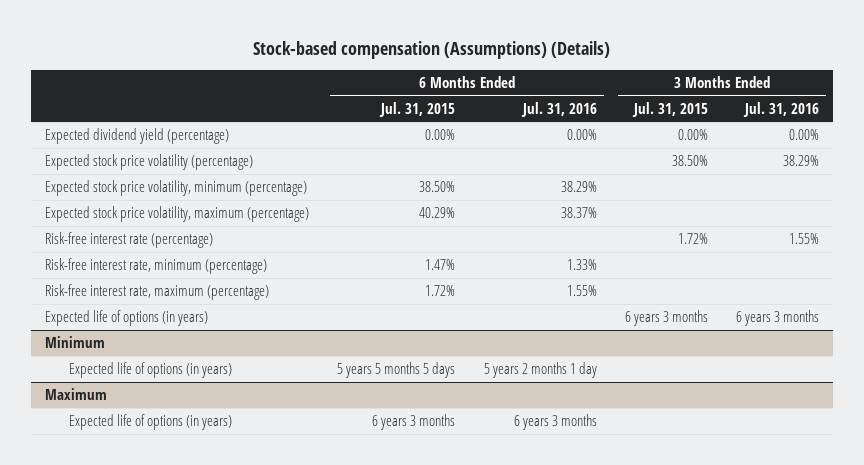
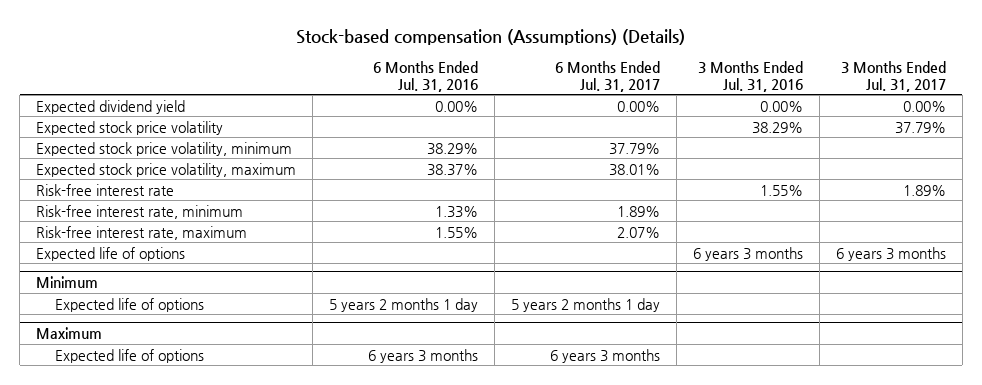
- | 6 Months Ended Jul. 31, 2015 | 6 Months Ended Jul. 31, 2016 | 3 Months Ended Jul. 31, 2015 | 3 Months Ended Jul. 31, 2016
+ | 6 Months Ended Jul. 31, 2016 | 6 Months Ended Jul. 31, 2017 | 3 Months Ended Jul. 31, 2016 | 3 Months Ended Jul. 31, 2017
- Expected dividend yield (percentage) | 0.00% | 0.00% | 0.00% | 0.00%
- Expected stock price volatility (percentage) | | | 38.50% | 38.29%
- Expected stock price volatility, minimum (percentage) | 38.50% | 38.29% | |
- Expected stock price volatility, maximum (percentage) | 40.29% | 38.37% | |
- Risk-free interest rate (percentage) | | | 1.72% | 1.55%
- Risk-free interest rate, minimum (percentage) | 1.47% | 1.33% | |
- Risk-free interest rate, maximum (percentage) | 1.72% | 1.55% | |
- Expected life of options (in years) | | | 6 years 3 months | 6 years 3 months
+ Expected dividend yield | 0.00% | 0.00% | 0.00% | 0.00%
+ Expected stock price volatility | | | 38.29% | 37.79%
+ Expected stock price volatility, minimum | 38.29% | 37.79% | |
+ Expected stock price volatility, maximum | 38.37% | 38.01% | |
+ Risk-free interest rate | | | 1.55% | 1.89%
+ Risk-free interest rate, minimum | 1.33% | 1.89% | |
+ Risk-free interest rate, maximum | 1.55% | 2.07% | |
+ Expected life of options | | | 6 years 3 months | 6 years 3 months
@ Minimum
- Expected life of options (in years) | 5 years 5 months 5 days | 5 years 2 months 1 day | |
+ Expected life of options | 5 years 2 months 1 day | 5 years 2 months 1 day | |
@ Maximum
- Expected life of options (in years) | 6 years 3 months | 6 years 3 months | |
+ Expected life of options | 6 years 3 months | 6 years 3 months | |

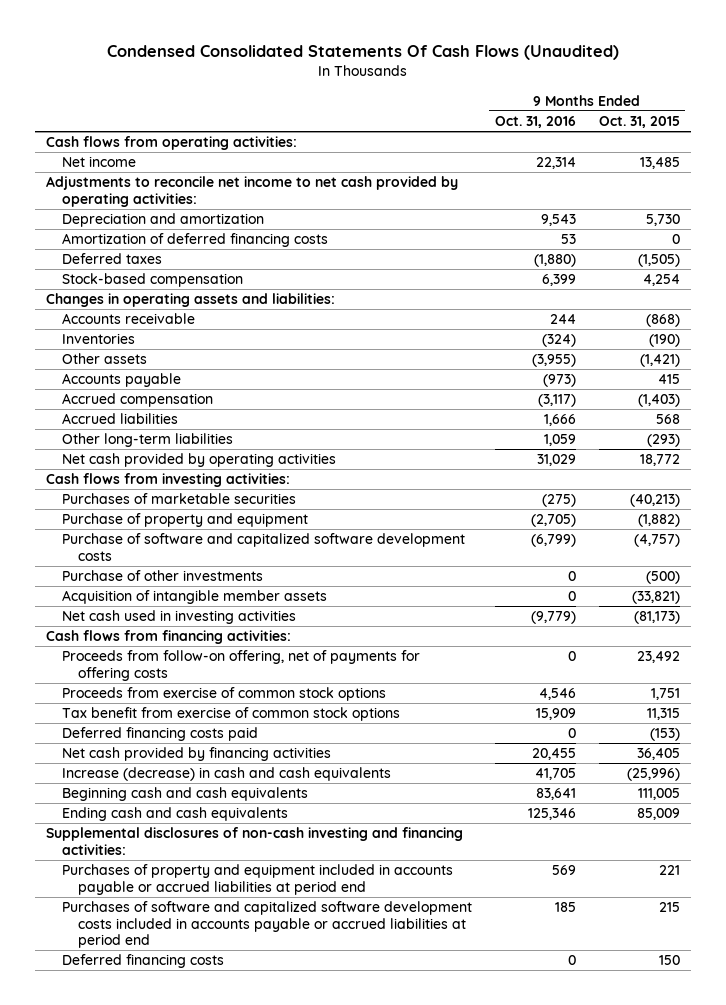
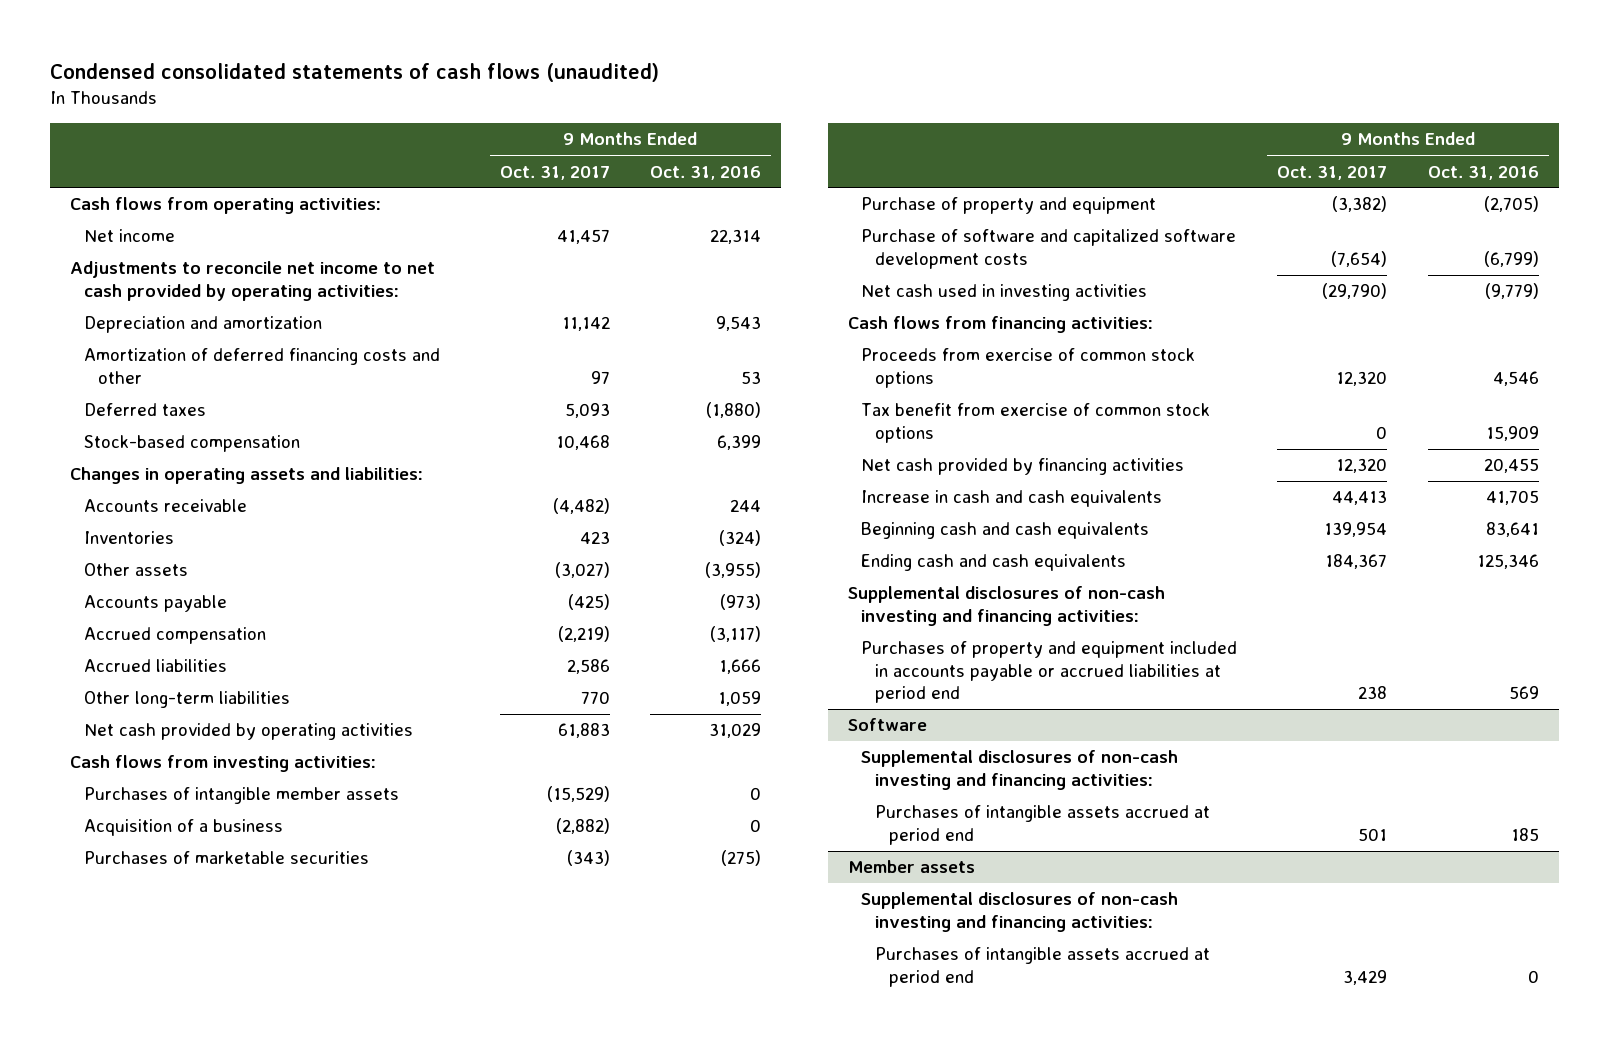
- Condensed Consolidated Statements Of Cash Flows (Unaudited)
+ Condensed consolidated statements of cash flows (unaudited)
- | 9 Months Ended Oct. 31, 2016 | 9 Months Ended Oct. 31, 2015
+ | 9 Months Ended Oct. 31, 2017 | 9 Months Ended Oct. 31, 2016
- Amortization of deferred financing costs | 53 | 0
+ Amortization of deferred financing costs and other | 97 | 53
+ Purchases of intangible member assets | (15,529) | 0
+ Acquisition of a business | (2,882) | 0
- Purchase of other investments | 0 | (500)
- Acquisition of intangible member assets | 0 | (33,821)
- Proceeds from follow-on offering, net of payments for offering costs | 0 | 23,492
- Deferred financing costs paid | 0 | (153)
- Increase (decrease) in cash and cash equivalents | 41,705 | (25,996)
+ Increase in cash and cash equivalents | 44,413 | 41,705
- Purchases of software and capitalized software development costs included in accounts payable or accrued liabilities at period end | 185 | 215
- Deferred financing costs | 0 | 150
+ Software
+ Supplemental disclosures of non-cash investing and financing activities:
+ Purchases of intangible assets accrued at period end | 501 | 185
+ Member assets
+ Supplemental disclosures of non-cash investing and financing activities:
+ Purchases of intangible assets accrued at period end | 3,429 | 0

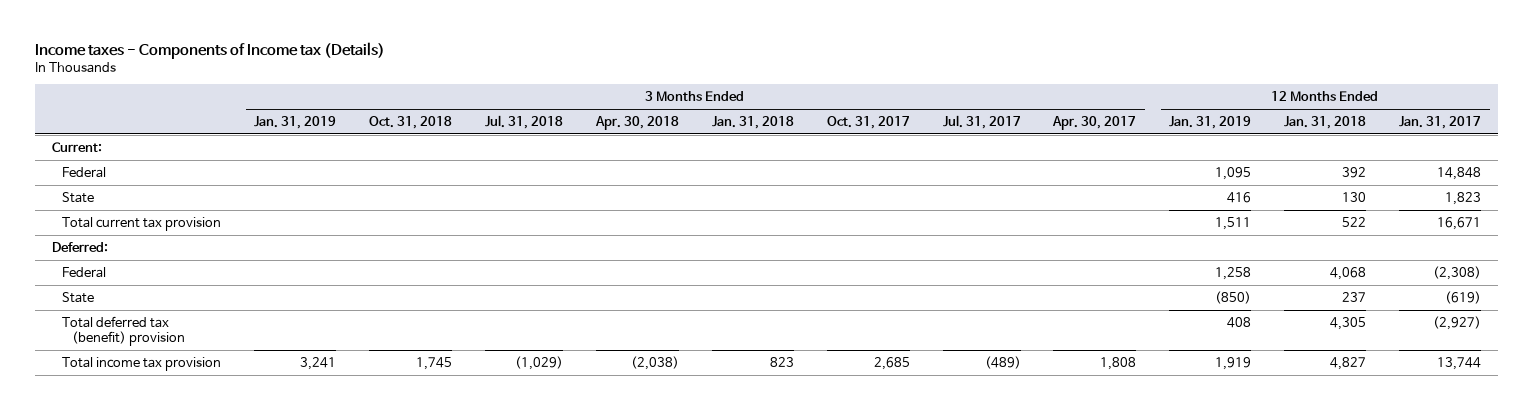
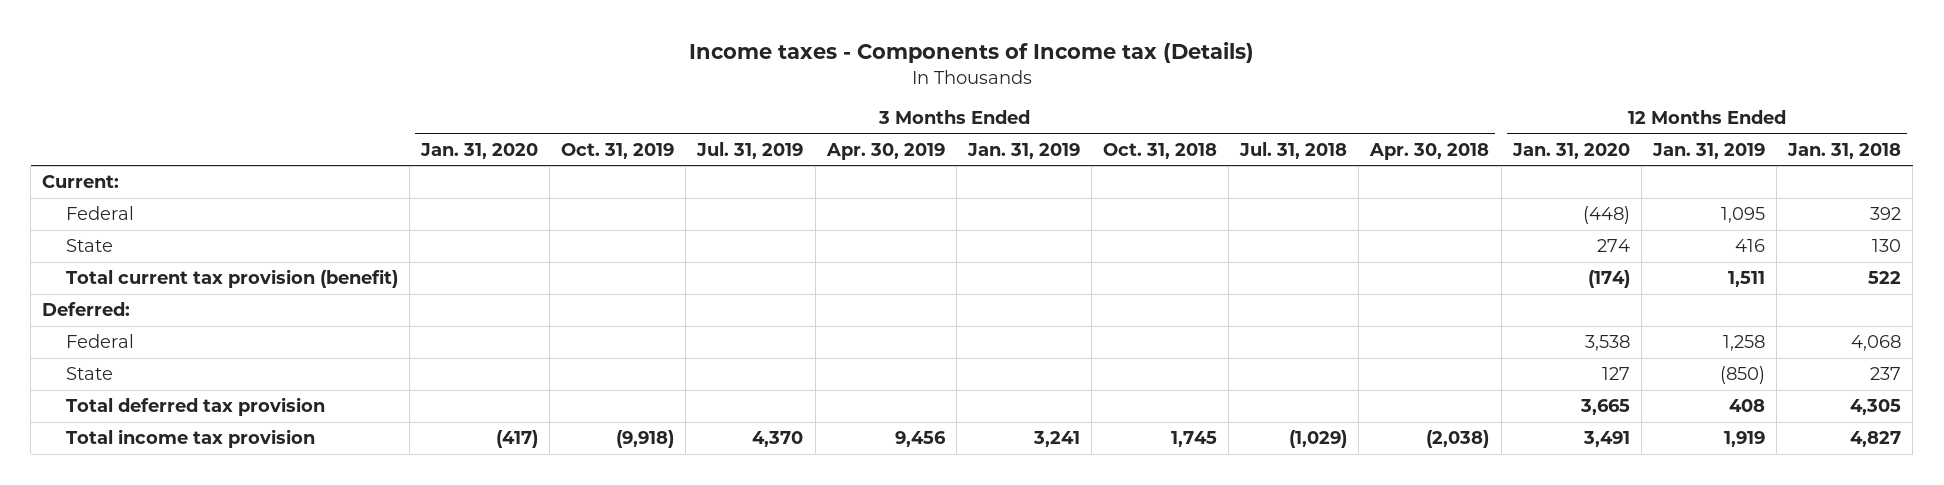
- | 3 Months Ended Jan. 31, 2019 | 3 Months Ended Oct. 31, 2018 | 3 Months Ended Jul. 31, 2018 | 3 Months Ended Apr. 30, 2018 | 3 Months Ended Jan. 31, 2018 | 3 Months Ended Oct. 31, 2017 | 3 Months Ended Jul. 31, 2017 | 3 Months Ended Apr. 30, 2017 | 12 Months Ended Jan. 31, 2019 | 12 Months Ended Jan. 31, 2018 | 12 Months Ended Jan. 31, 2017
+ | 3 Months Ended Jan. 31, 2020 | 3 Months Ended Oct. 31, 2019 | 3 Months Ended Jul. 31, 2019 | 3 Months Ended Apr. 30, 2019 | 3 Months Ended Jan. 31, 2019 | 3 Months Ended Oct. 31, 2018 | 3 Months Ended Jul. 31, 2018 | 3 Months Ended Apr. 30, 2018 | 12 Months Ended Jan. 31, 2020 | 12 Months Ended Jan. 31, 2019 | 12 Months Ended Jan. 31, 2018
- Total current tax provision | | | | | | | | | 1,511 | 522 | 16,671
+ Total current tax provision (benefit) | | | | | | | | | (174) | 1,511 | 522
- Total deferred tax (benefit) provision | | | | | | | | | 408 | 4,305 | (2,927)
+ Total deferred tax provision | | | | | | | | | 3,665 | 408 | 4,305

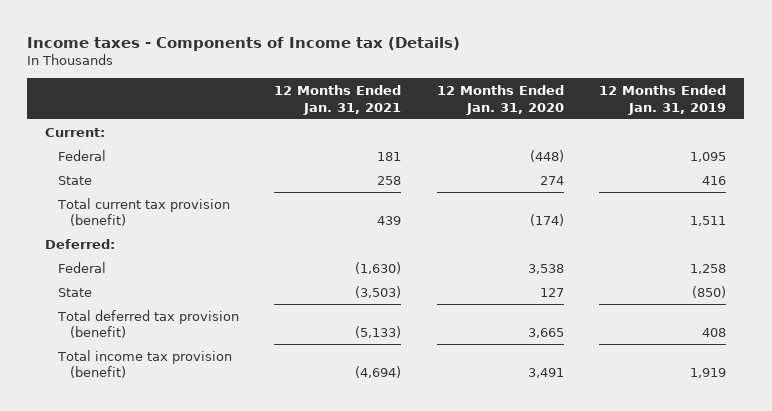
- | 3 Months Ended Jan. 31, 2020 | 3 Months Ended Oct. 31, 2019 | 3 Months Ended Jul. 31, 2019 | 3 Months Ended Apr. 30, 2019 | 3 Months Ended Jan. 31, 2019 | 3 Months Ended Oct. 31, 2018 | 3 Months Ended Jul. 31, 2018 | 3 Months Ended Apr. 30, 2018 | 12 Months Ended Jan. 31, 2020 | 12 Months Ended Jan. 31, 2019 | 12 Months Ended Jan. 31, 2018
+ | 12 Months Ended Jan. 31, 2021 | 12 Months Ended Jan. 31, 2020 | 12 Months Ended Jan. 31, 2019
- Total deferred tax provision | | | | | | | | | 3,665 | 408 | 4,305
- Total income tax provision | (417) | (9,918) | 4,370 | 9,456 | 3,241 | 1,745 | (1,029) | (2,038) | 3,491 | 1,919 | 4,827
+ Total deferred tax provision (benefit) | (5,133) | 3,665 | 408
+ Total income tax provision (benefit) | (4,694) | 3,491 | 1,919

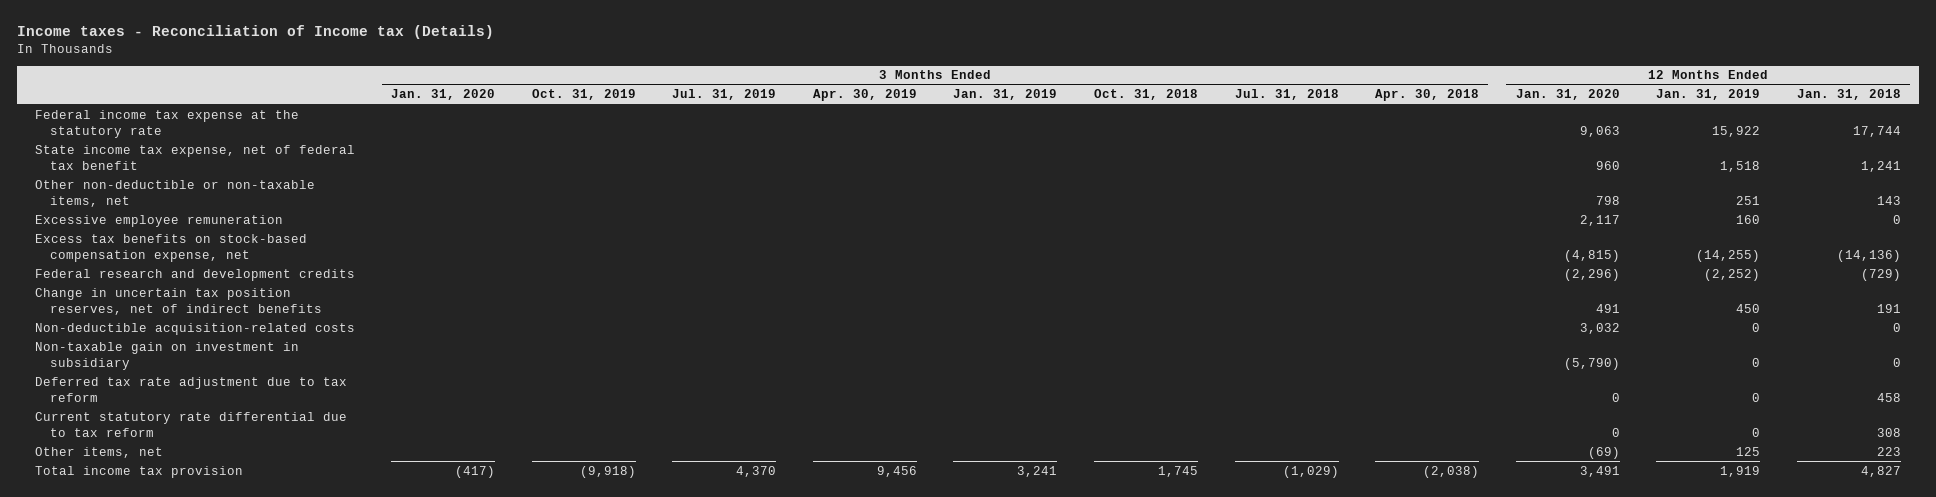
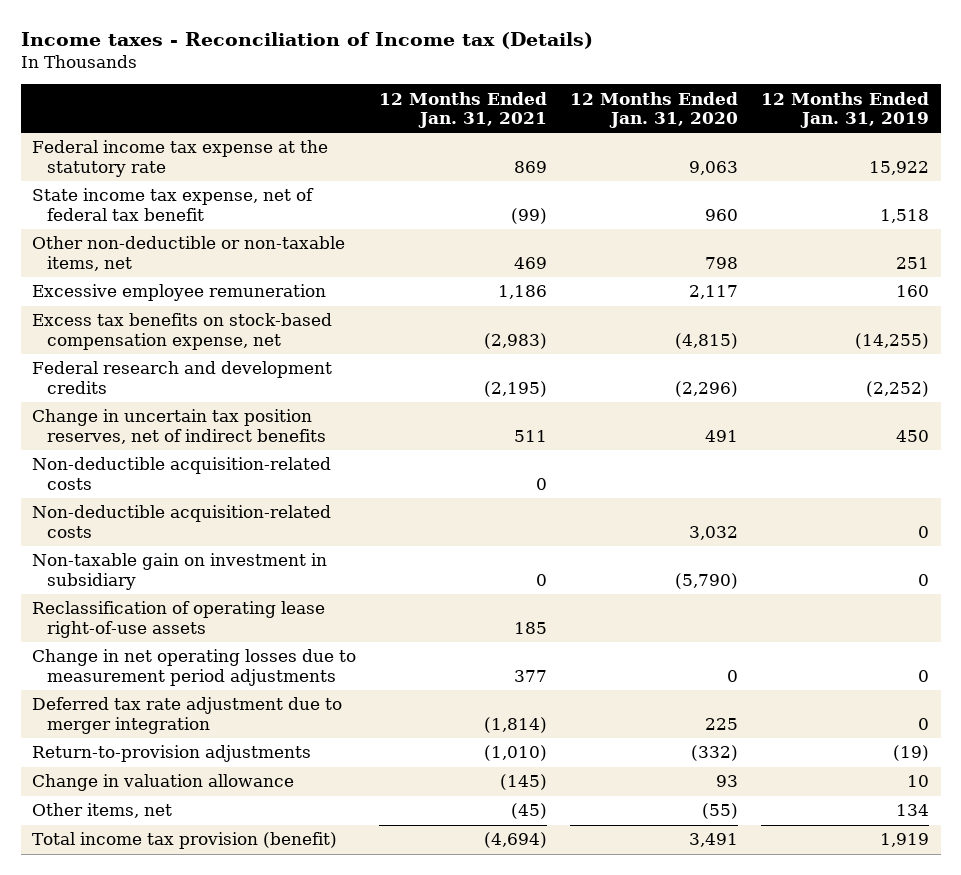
- | 3 Months Ended Jan. 31, 2020 | 3 Months Ended Oct. 31, 2019 | 3 Months Ended Jul. 31, 2019 | 3 Months Ended Apr. 30, 2019 | 3 Months Ended Jan. 31, 2019 | 3 Months Ended Oct. 31, 2018 | 3 Months Ended Jul. 31, 2018 | 3 Months Ended Apr. 30, 2018 | 12 Months Ended Jan. 31, 2020 | 12 Months Ended Jan. 31, 2019 | 12 Months Ended Jan. 31, 2018
+ | 12 Months Ended Jan. 31, 2021 | 12 Months Ended Jan. 31, 2020 | 12 Months Ended Jan. 31, 2019
+ Non-deductible acquisition-related costs | 0 | |
- Deferred tax rate adjustment due to tax reform | | | | | | | | | 0 | 0 | 458
- Current statutory rate differential due to tax reform | | | | | | | | | 0 | 0 | 308
- Other items, net | | | | | | | | | (69) | 125 | 223
- Total income tax provision | (417) | (9,918) | 4,370 | 9,456 | 3,241 | 1,745 | (1,029) | (2,038) | 3,491 | 1,919 | 4,827
+ Reclassification of operating lease right-of-use assets | 185 | |
+ Change in net operating losses due to measurement period adjustments | 377 | 0 | 0
+ Deferred tax rate adjustment due to merger integration | (1,814) | 225 | 0
+ Return-to-provision adjustments | (1,010) | (332) | (19)
+ Change in valuation allowance | (145) | 93 | 10
+ Other items, net | (45) | (55) | 134
+ Total income tax provision (benefit) | (4,694) | 3,491 | 1,919

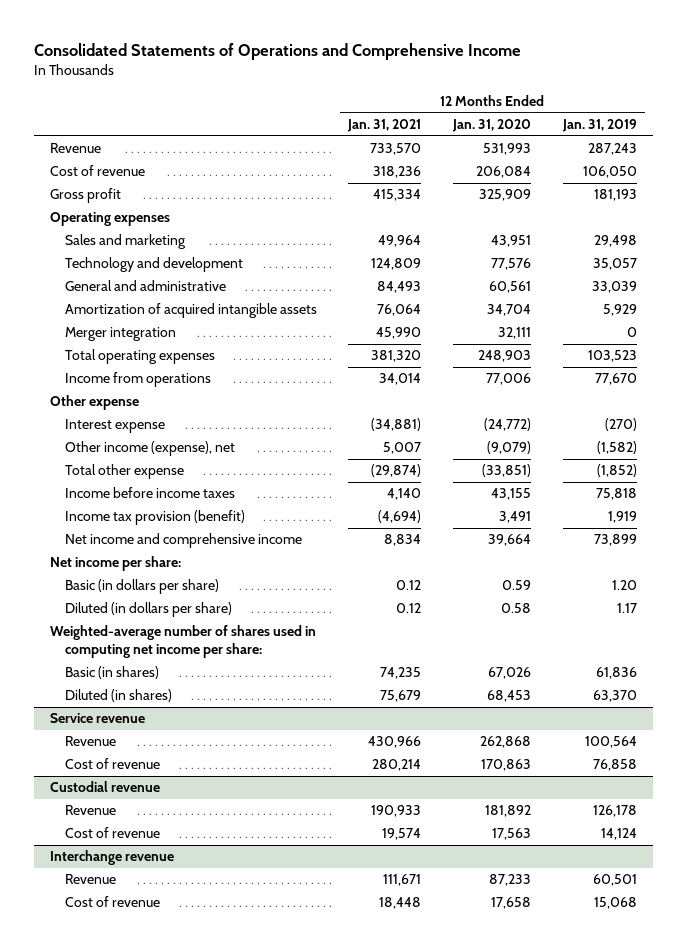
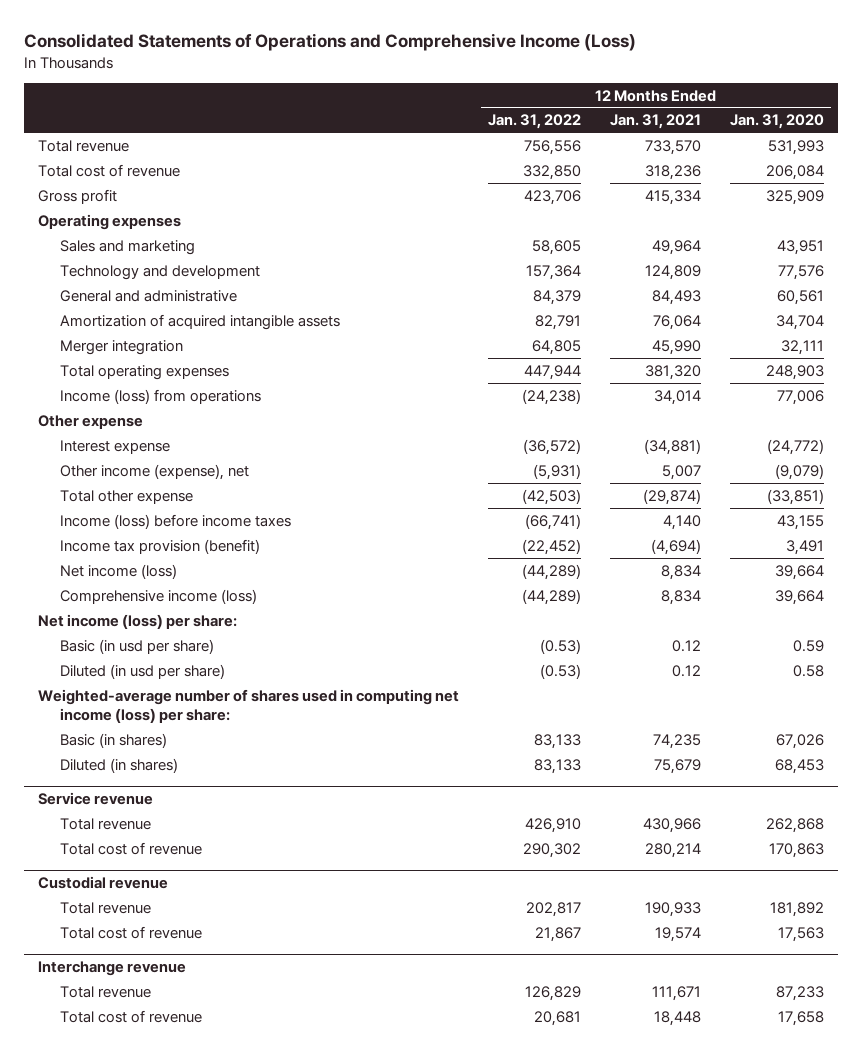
- Consolidated Statements of Operations and Comprehensive Income
+ Consolidated Statements of Operations and Comprehensive Income (Loss)
- | 12 Months Ended Jan. 31, 2021 | 12 Months Ended Jan. 31, 2020 | 12 Months Ended Jan. 31, 2019
+ | 12 Months Ended Jan. 31, 2022 | 12 Months Ended Jan. 31, 2021 | 12 Months Ended Jan. 31, 2020
- Revenue | 733,570 | 531,993 | 287,243
- Cost of revenue | 318,236 | 206,084 | 106,050
+ Total revenue | 756,556 | 733,570 | 531,993
+ Total cost of revenue | 332,850 | 318,236 | 206,084
- Income from operations | 34,014 | 77,006 | 77,670
+ Income (loss) from operations | (24,238) | 34,014 | 77,006
- Income before income taxes | 4,140 | 43,155 | 75,818
+ Income (loss) before income taxes | (66,741) | 4,140 | 43,155
- Net income and comprehensive income | 8,834 | 39,664 | 73,899
- Net income per share:
- Basic (in dollars per share) | 0.12 | 0.59 | 1.20
- Diluted (in dollars per share) | 0.12 | 0.58 | 1.17
- Weighted-average number of shares used in computing net income per share:
+ Net income (loss) | (44,289) | 8,834 | 39,664
+ Comprehensive income (loss) | (44,289) | 8,834 | 39,664
+ Net income (loss) per share:
+ Basic (in usd per share) | (0.53) | 0.12 | 0.59
+ Diluted (in usd per share) | (0.53) | 0.12 | 0.58
+ Weighted-average number of shares used in computing net income (loss) per share:
@ Service revenue
- Revenue | 430,966 | 262,868 | 100,564
- Cost of revenue | 280,214 | 170,863 | 76,858
+ Total revenue | 426,910 | 430,966 | 262,868
+ Total cost of revenue | 290,302 | 280,214 | 170,863
@ Custodial revenue
- Revenue | 190,933 | 181,892 | 126,178
- Cost of revenue | 19,574 | 17,563 | 14,124
+ Total revenue | 202,817 | 190,933 | 181,892
+ Total cost of revenue | 21,867 | 19,574 | 17,563
@ Interchange revenue
- Revenue | 111,671 | 87,233 | 60,501
- Cost of revenue | 18,448 | 17,658 | 15,068
+ Total revenue | 126,829 | 111,671 | 87,233
+ Total cost of revenue | 20,681 | 18,448 | 17,658

